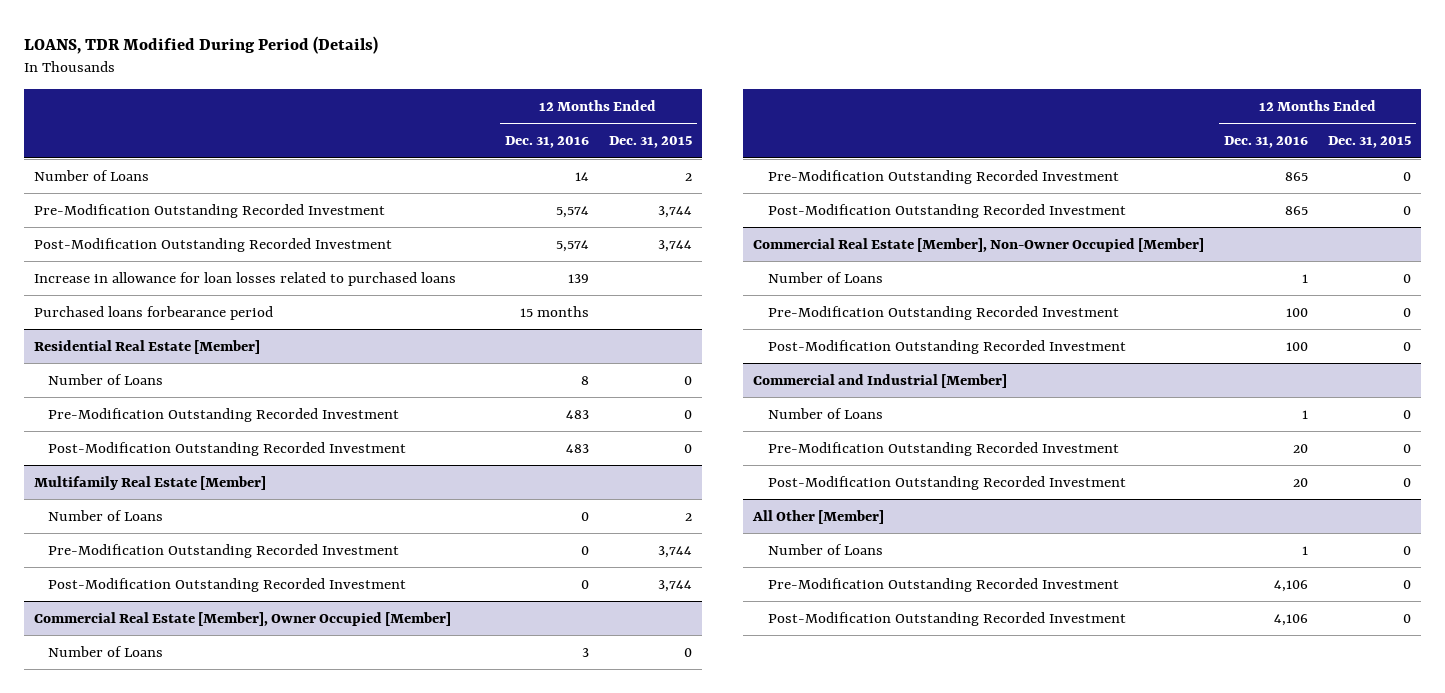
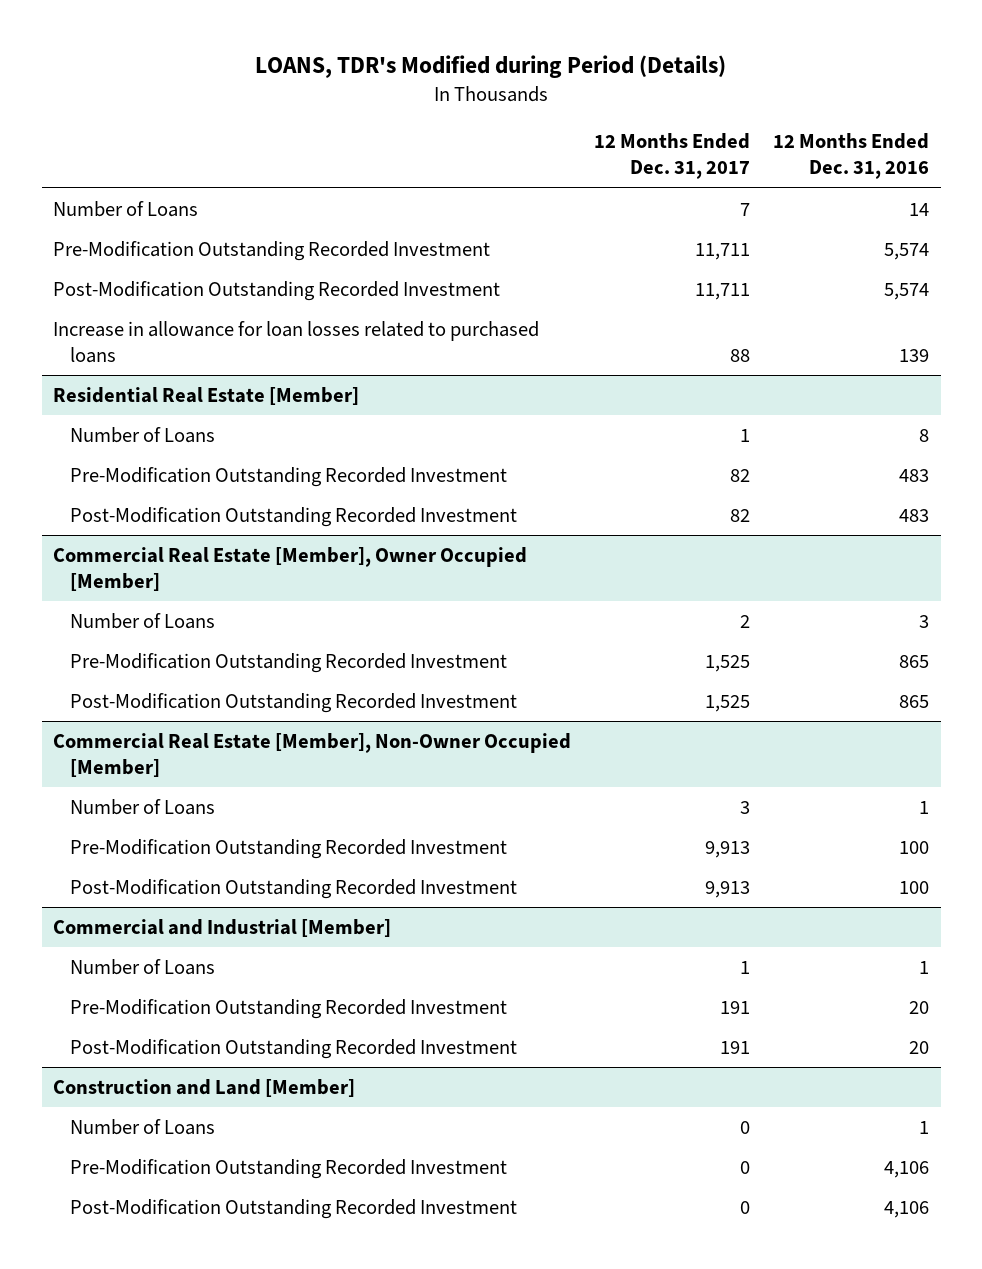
- LOANS, TDR Modified During Period (Details)
+ LOANS, TDR's Modified during Period (Details)
- | 12 Months Ended Dec. 31, 2016 | 12 Months Ended Dec. 31, 2015
+ | 12 Months Ended Dec. 31, 2017 | 12 Months Ended Dec. 31, 2016
- Purchased loans forbearance period | 15 months |
- Multifamily Real Estate [Member]
- Number of Loans | 0 | 2
- Pre-Modification Outstanding Recorded Investment | 0 | 3,744
- Post-Modification Outstanding Recorded Investment | 0 | 3,744
- All Other [Member]
+ Construction and Land [Member]

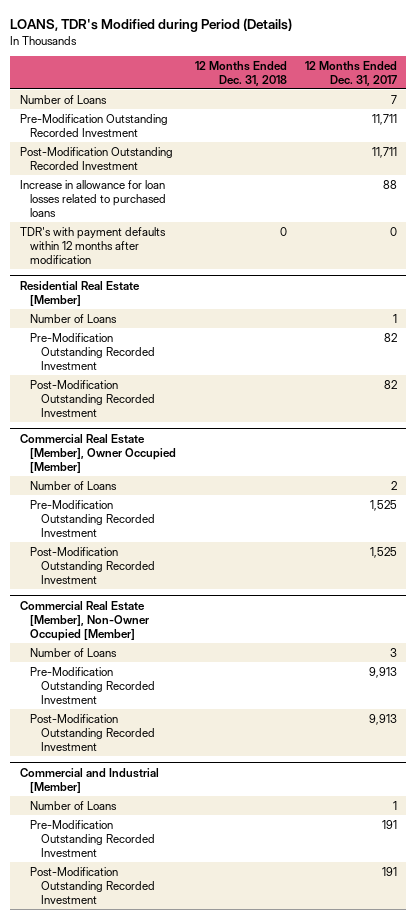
- | 12 Months Ended Dec. 31, 2017 | 12 Months Ended Dec. 31, 2016
+ | 12 Months Ended Dec. 31, 2018 | 12 Months Ended Dec. 31, 2017
+ TDR's with payment defaults within 12 months after modification | 0 | 0
- Construction and Land [Member]
- Number of Loans | 0 | 1
- Pre-Modification Outstanding Recorded Investment | 0 | 4,106
- Post-Modification Outstanding Recorded Investment | 0 | 4,106

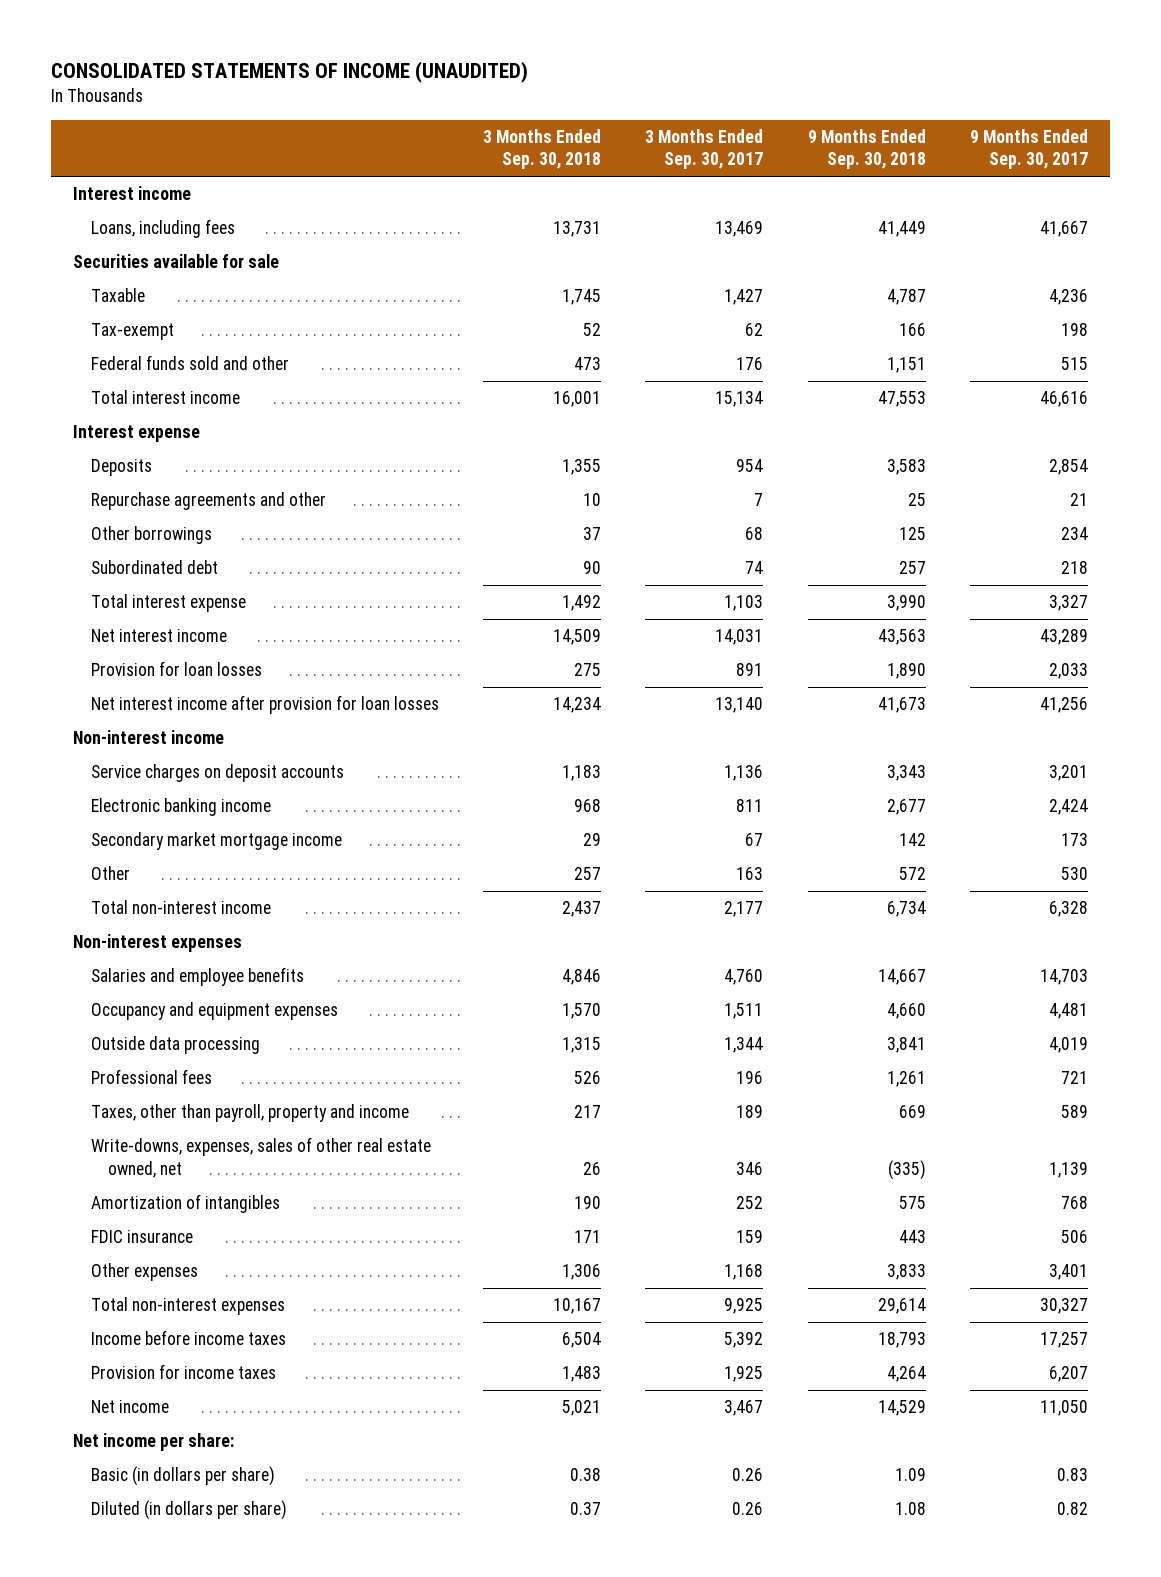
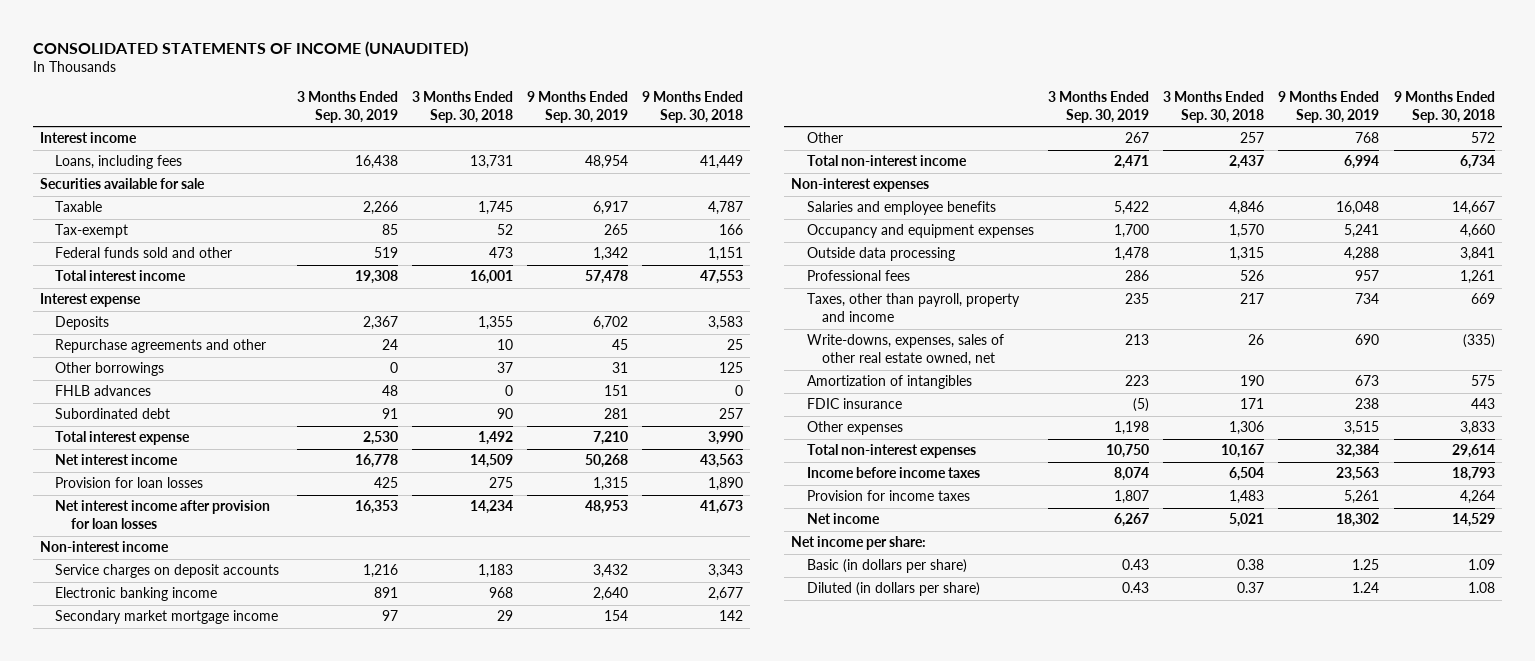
- | 3 Months Ended Sep. 30, 2018 | 3 Months Ended Sep. 30, 2017 | 9 Months Ended Sep. 30, 2018 | 9 Months Ended Sep. 30, 2017
+ | 3 Months Ended Sep. 30, 2019 | 3 Months Ended Sep. 30, 2018 | 9 Months Ended Sep. 30, 2019 | 9 Months Ended Sep. 30, 2018
+ FHLB advances | 48 | 0 | 151 | 0

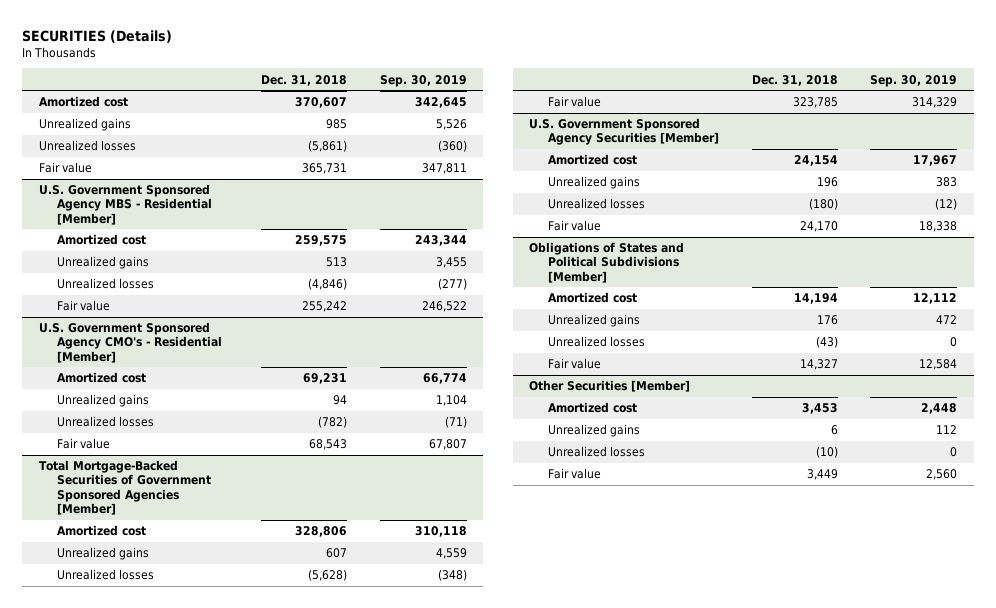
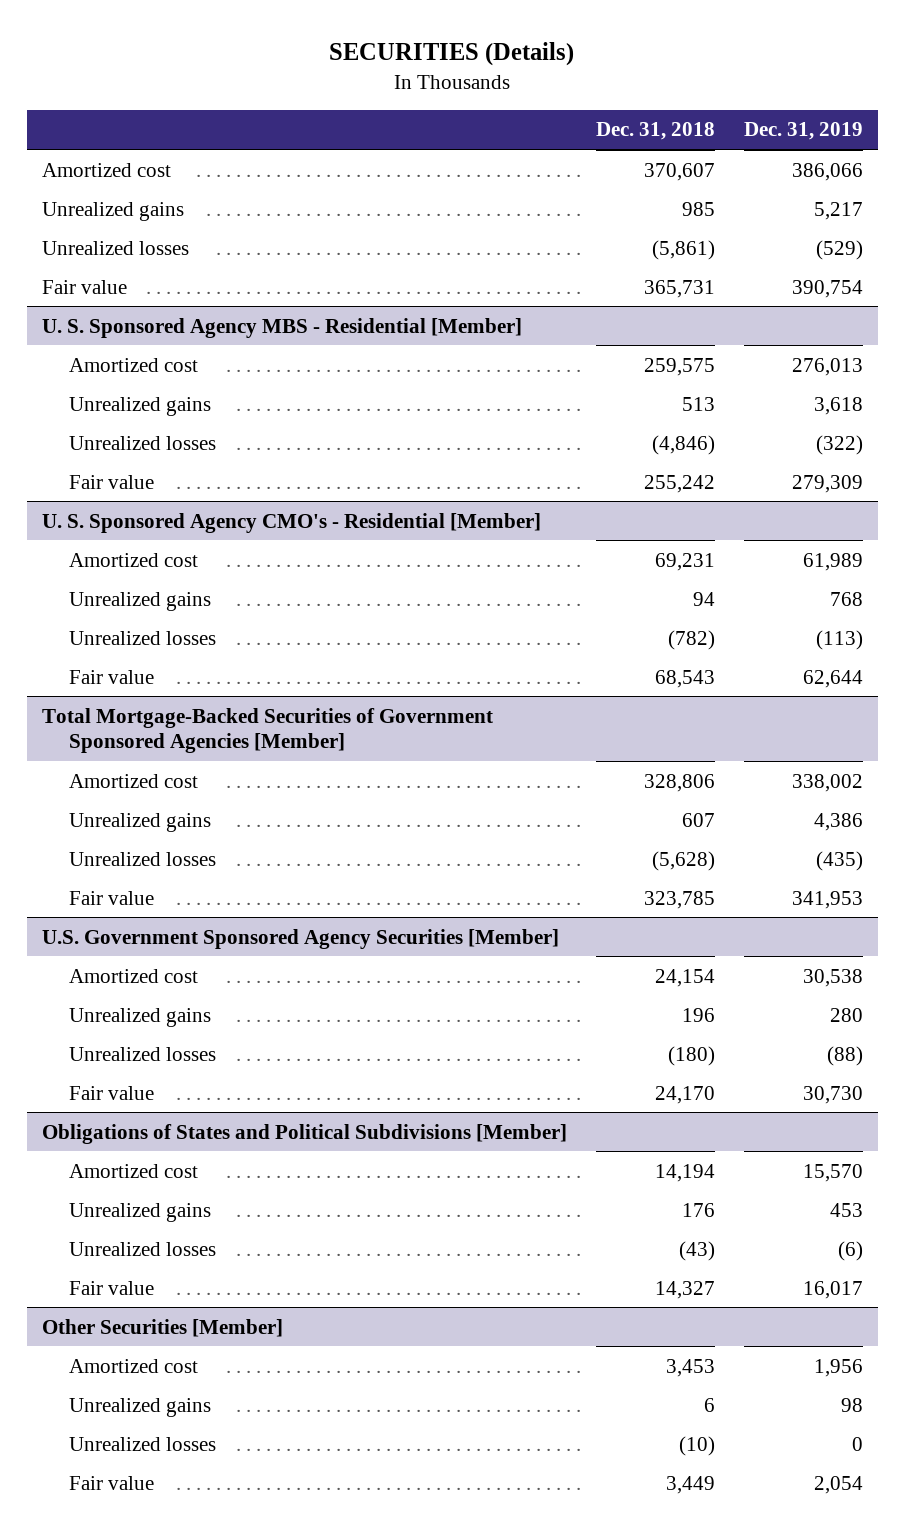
- | Dec. 31, 2018 | Sep. 30, 2019
+ | Dec. 31, 2018 | Dec. 31, 2019
- U.S. Government Sponsored Agency MBS - Residential [Member]
+ U. S. Sponsored Agency MBS - Residential [Member]
- U.S. Government Sponsored Agency CMO's - Residential [Member]
+ U. S. Sponsored Agency CMO's - Residential [Member]

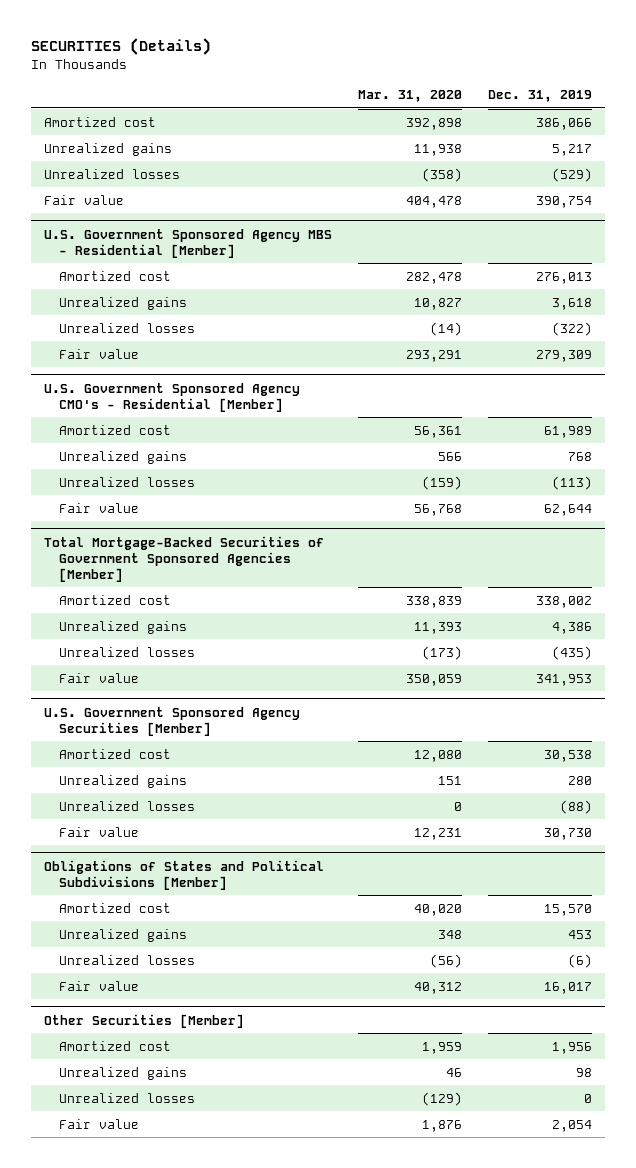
- | Dec. 31, 2018 | Dec. 31, 2019
+ | Mar. 31, 2020 | Dec. 31, 2019
- U. S. Sponsored Agency MBS - Residential [Member]
+ U.S. Government Sponsored Agency MBS - Residential [Member]
- U. S. Sponsored Agency CMO's - Residential [Member]
+ U.S. Government Sponsored Agency CMO's - Residential [Member]

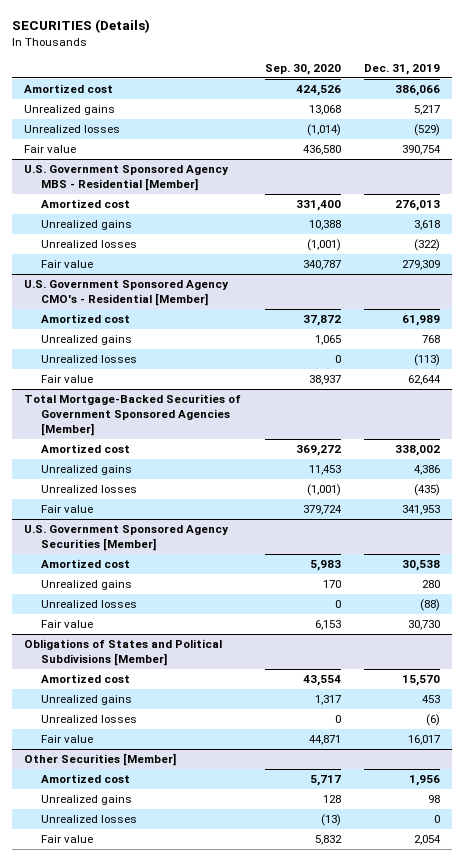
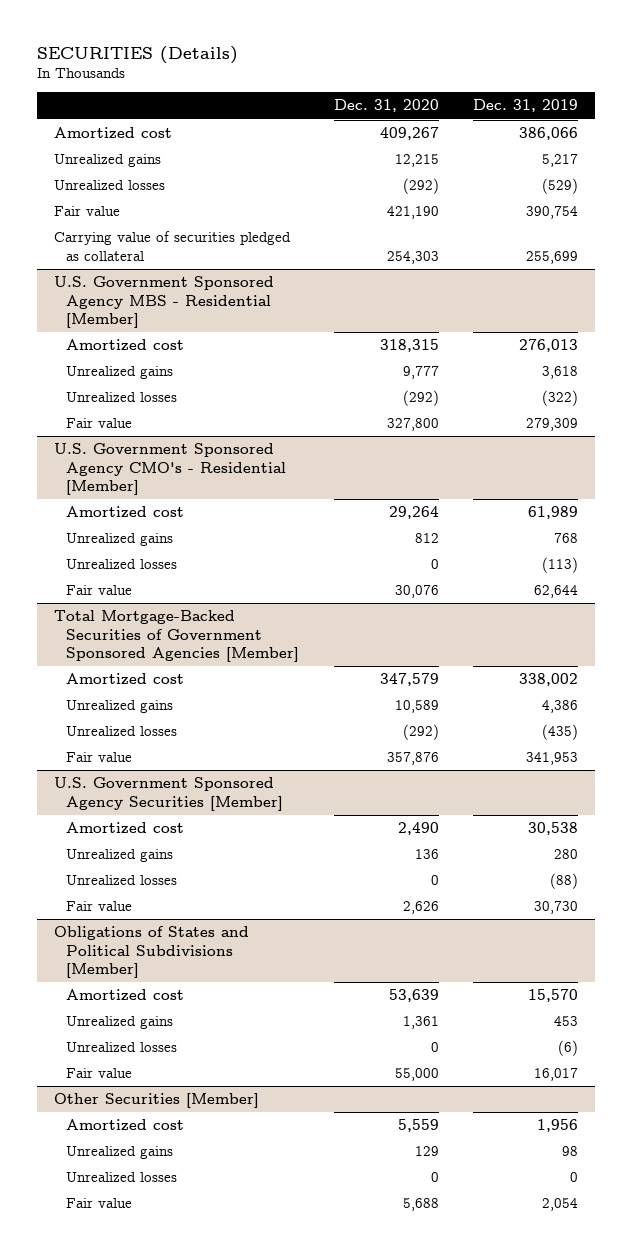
- | Sep. 30, 2020 | Dec. 31, 2019
+ | Dec. 31, 2020 | Dec. 31, 2019
+ Carrying value of securities pledged as collateral | 254,303 | 255,699

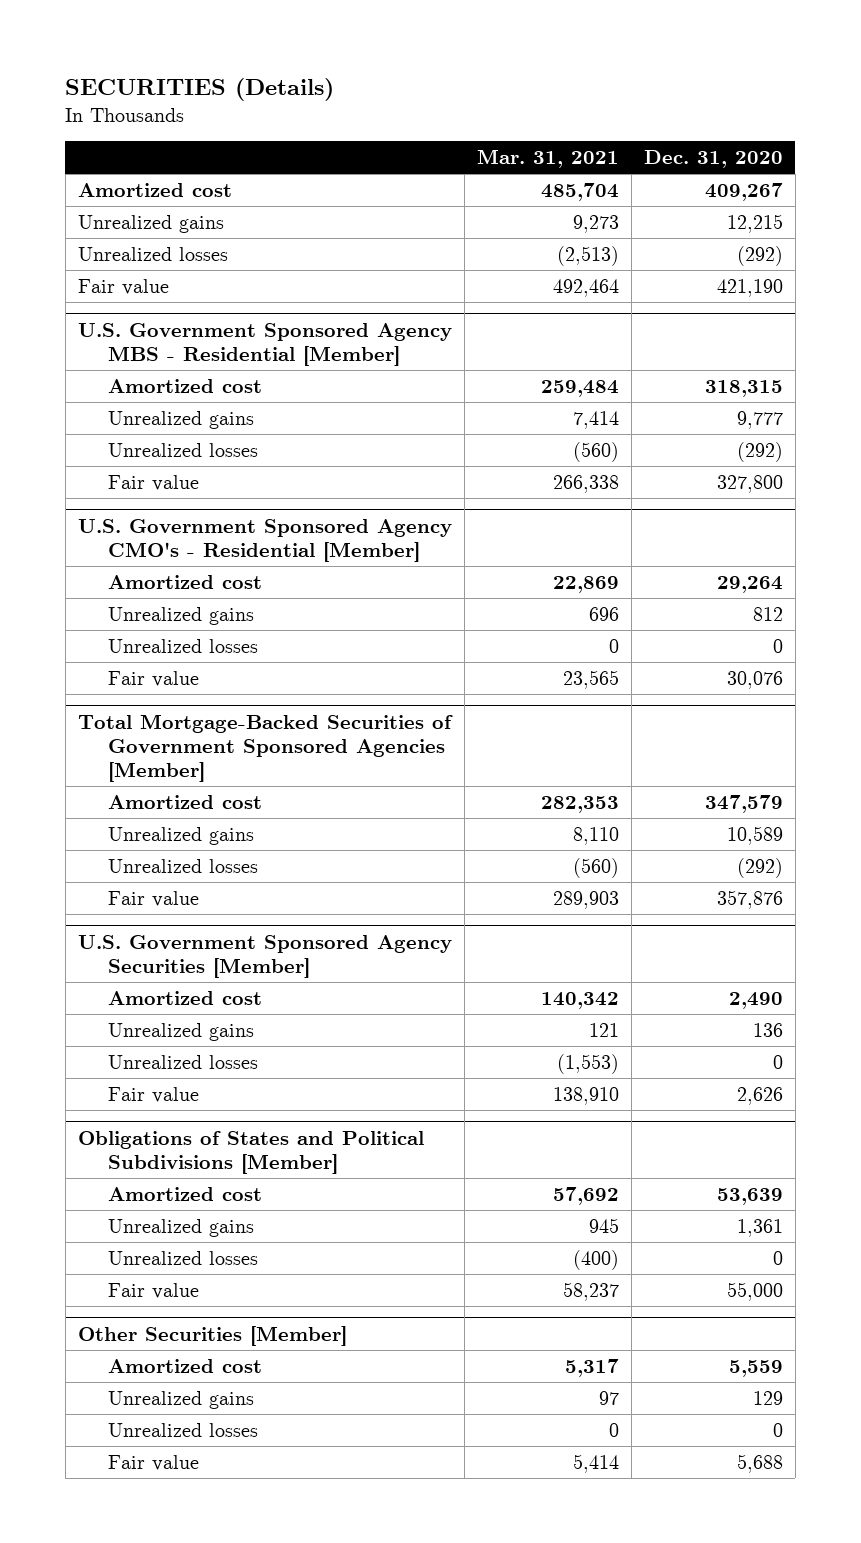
- | Dec. 31, 2020 | Dec. 31, 2019
+ | Mar. 31, 2021 | Dec. 31, 2020
- Carrying value of securities pledged as collateral | 254,303 | 255,699

